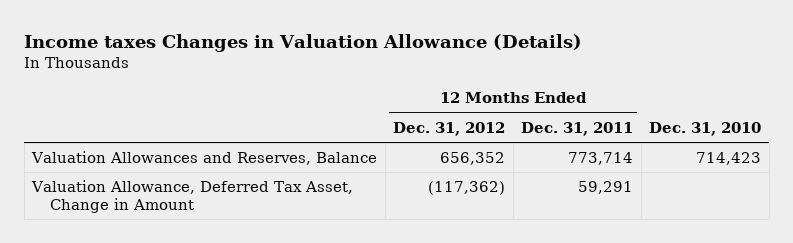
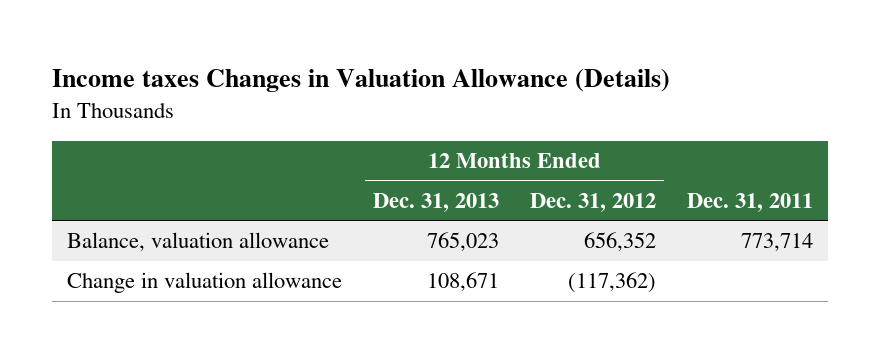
- | 12 Months Ended Dec. 31, 2012 | 12 Months Ended Dec. 31, 2011 | Dec. 31, 2010
+ | 12 Months Ended Dec. 31, 2013 | 12 Months Ended Dec. 31, 2012 | Dec. 31, 2011
- Valuation Allowances and Reserves, Balance | 656,352 | 773,714 | 714,423
- Valuation Allowance, Deferred Tax Asset, Change in Amount | (117,362) | 59,291 |
+ Balance, valuation allowance | 765,023 | 656,352 | 773,714
+ Change in valuation allowance | 108,671 | (117,362) |

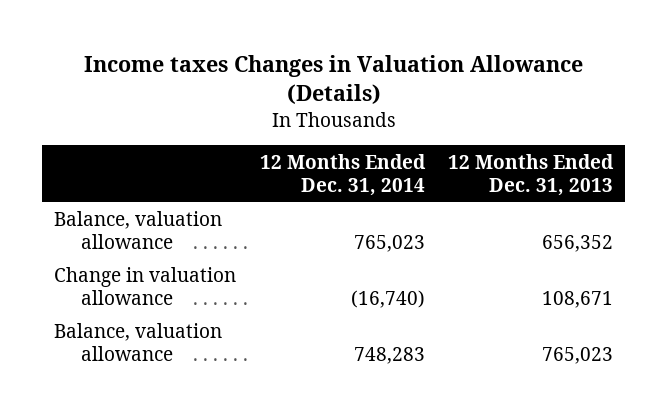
- | 12 Months Ended Dec. 31, 2013 | 12 Months Ended Dec. 31, 2012 | Dec. 31, 2011
+ | 12 Months Ended Dec. 31, 2014 | 12 Months Ended Dec. 31, 2013
+ Balance, valuation allowance | 765,023 | 656,352
moved down: Balance, valuation allowance | 748,283 | 765,023

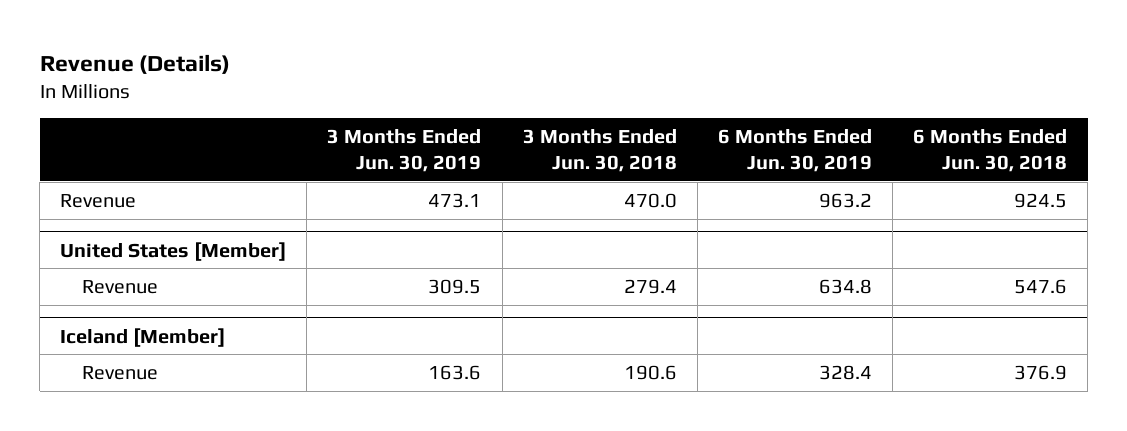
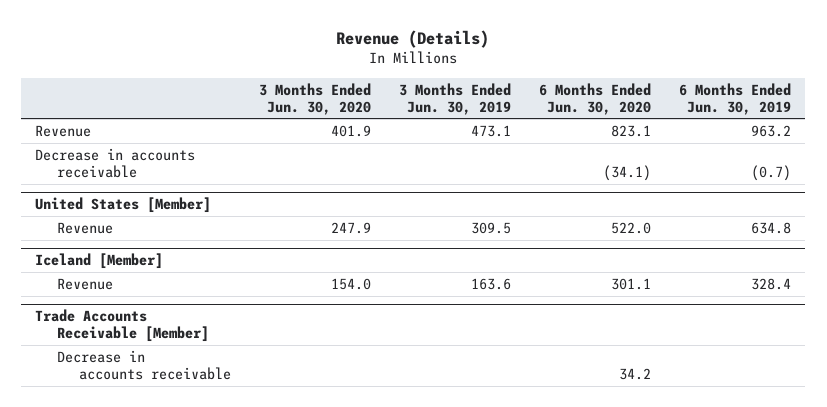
- | 3 Months Ended Jun. 30, 2019 | 3 Months Ended Jun. 30, 2018 | 6 Months Ended Jun. 30, 2019 | 6 Months Ended Jun. 30, 2018
+ | 3 Months Ended Jun. 30, 2020 | 3 Months Ended Jun. 30, 2019 | 6 Months Ended Jun. 30, 2020 | 6 Months Ended Jun. 30, 2019
+ Decrease in accounts receivable | | | (34.1) | (0.7)
+ Trade Accounts Receivable [Member]
+ Decrease in accounts receivable | | | 34.2 |

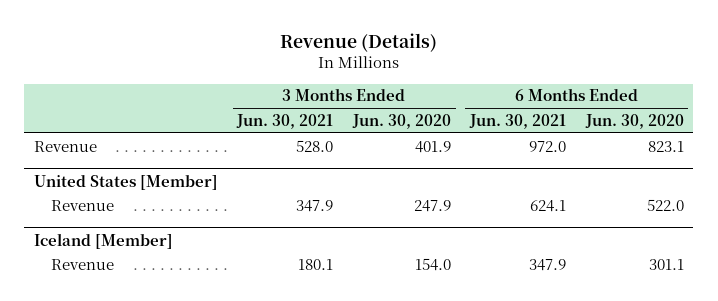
- | 3 Months Ended Jun. 30, 2020 | 3 Months Ended Jun. 30, 2019 | 6 Months Ended Jun. 30, 2020 | 6 Months Ended Jun. 30, 2019
+ | 3 Months Ended Jun. 30, 2021 | 3 Months Ended Jun. 30, 2020 | 6 Months Ended Jun. 30, 2021 | 6 Months Ended Jun. 30, 2020
- Decrease in accounts receivable | | | (34.1) | (0.7)
- Trade Accounts Receivable [Member]
- Decrease in accounts receivable | | | 34.2 |

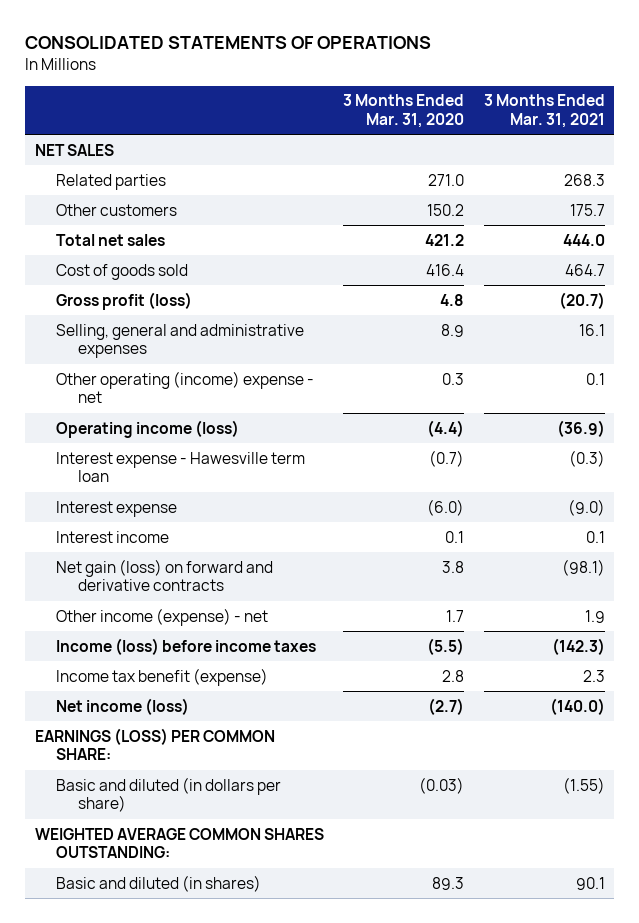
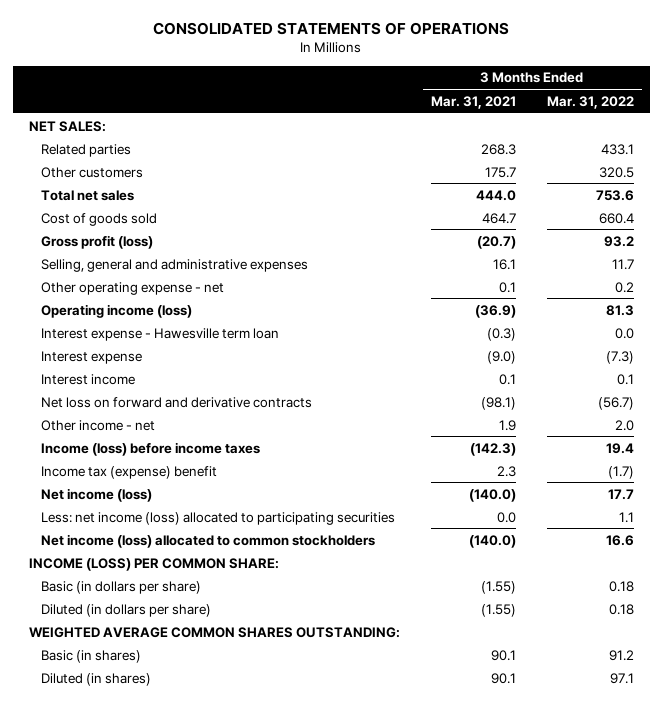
- | 3 Months Ended Mar. 31, 2020 | 3 Months Ended Mar. 31, 2021
+ | 3 Months Ended Mar. 31, 2021 | 3 Months Ended Mar. 31, 2022
- NET SALES
+ NET SALES:
- Other operating (income) expense - net | 0.3 | 0.1
+ Other operating expense - net | 0.1 | 0.2
- Net gain (loss) on forward and derivative contracts | 3.8 | (98.1)
- Other income (expense) - net | 1.7 | 1.9
+ Net loss on forward and derivative contracts | (98.1) | (56.7)
+ Other income - net | 1.9 | 2.0
- Income tax benefit (expense) | 2.8 | 2.3
+ Income tax (expense) benefit | 2.3 | (1.7)
- EARNINGS (LOSS) PER COMMON SHARE:
- Basic and diluted (in dollars per share) | (0.03) | (1.55)
+ Less: net income (loss) allocated to participating securities | 0.0 | 1.1
+ Net income (loss) allocated to common stockholders | (140.0) | 16.6
+ INCOME (LOSS) PER COMMON SHARE:
+ Basic (in dollars per share) | (1.55) | 0.18
+ Diluted (in dollars per share) | (1.55) | 0.18
- Basic and diluted (in shares) | 89.3 | 90.1
+ Basic (in shares) | 90.1 | 91.2
+ Diluted (in shares) | 90.1 | 97.1

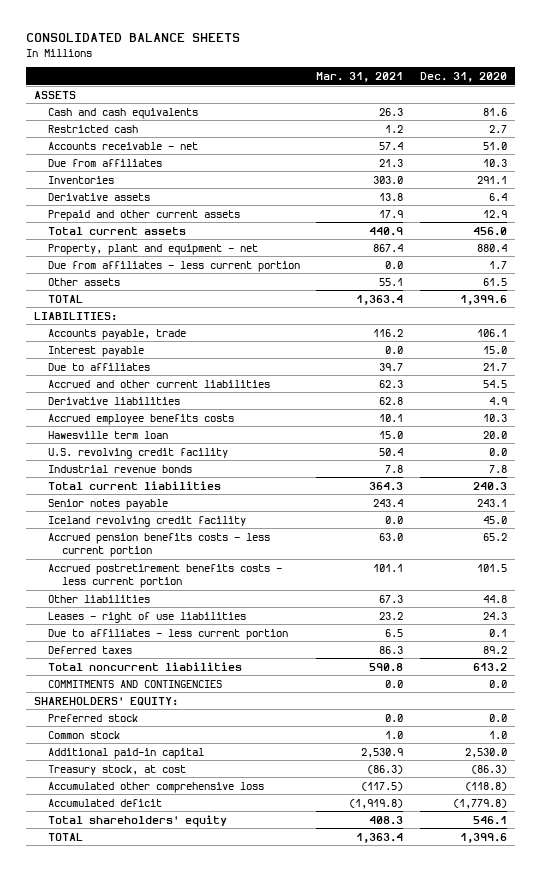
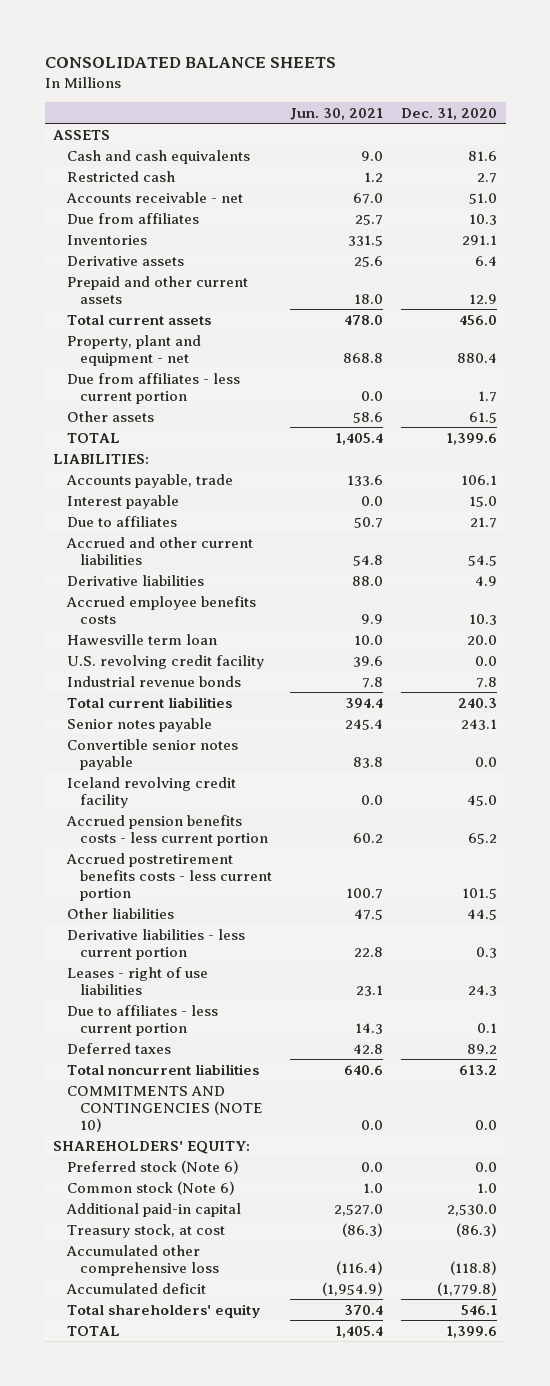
- | Mar. 31, 2021 | Dec. 31, 2020
+ | Jun. 30, 2021 | Dec. 31, 2020
+ Convertible senior notes payable | 83.8 | 0.0
- Other liabilities | 67.3 | 44.8
+ Other liabilities | 47.5 | 44.5
+ Derivative liabilities - less current portion | 22.8 | 0.3
- COMMITMENTS AND CONTINGENCIES | 0.0 | 0.0
+ COMMITMENTS AND CONTINGENCIES (NOTE 10) | 0.0 | 0.0
- Preferred stock | 0.0 | 0.0
- Common stock | 1.0 | 1.0
+ Preferred stock (Note 6) | 0.0 | 0.0
+ Common stock (Note 6) | 1.0 | 1.0

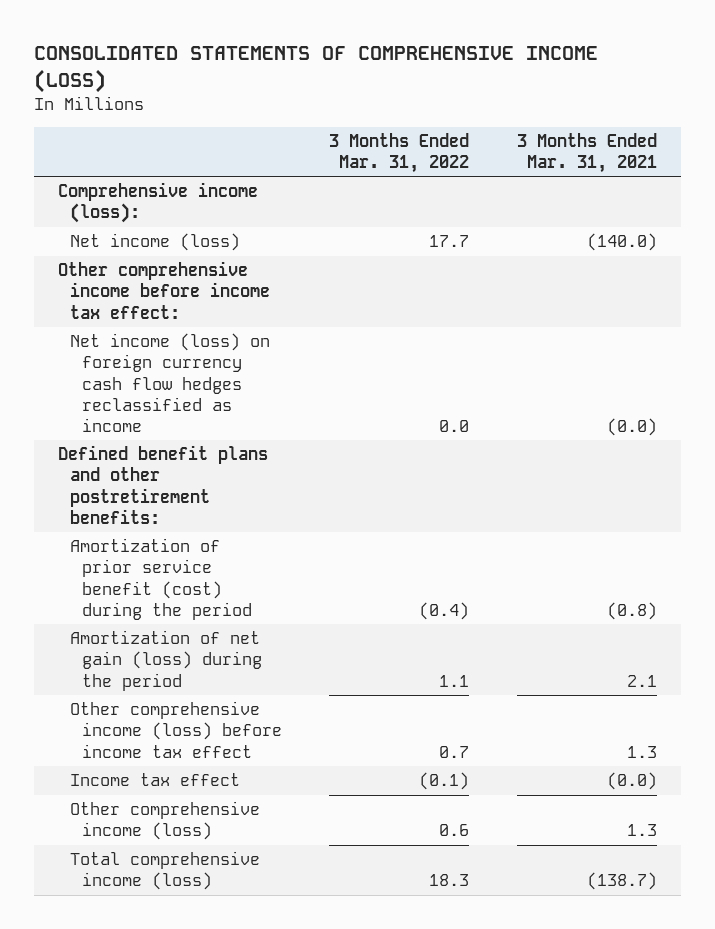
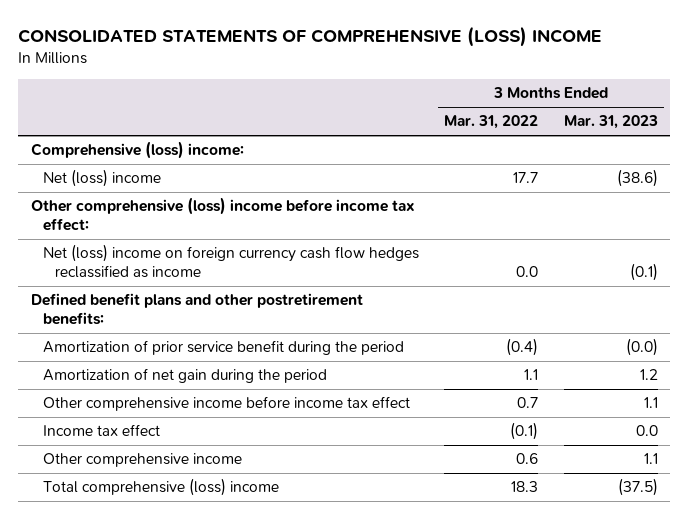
- CONSOLIDATED STATEMENTS OF COMPREHENSIVE INCOME (LOSS)
+ CONSOLIDATED STATEMENTS OF COMPREHENSIVE (LOSS) INCOME
- | 3 Months Ended Mar. 31, 2022 | 3 Months Ended Mar. 31, 2021
+ | 3 Months Ended Mar. 31, 2022 | 3 Months Ended Mar. 31, 2023
- Comprehensive income (loss):
- Net income (loss) | 17.7 | (140.0)
- Other comprehensive income before income tax effect:
- Net income (loss) on foreign currency cash flow hedges reclassified as income | 0.0 | (0.0)
+ Comprehensive (loss) income:
+ Net (loss) income | 17.7 | (38.6)
+ Other comprehensive (loss) income before income tax effect:
+ Net (loss) income on foreign currency cash flow hedges reclassified as income | 0.0 | (0.1)
- Amortization of prior service benefit (cost) during the period | (0.4) | (0.8)
- Amortization of net gain (loss) during the period | 1.1 | 2.1
- Other comprehensive income (loss) before income tax effect | 0.7 | 1.3
+ Amortization of prior service benefit during the period | (0.4) | (0.0)
+ Amortization of net gain during the period | 1.1 | 1.2
+ Other comprehensive income before income tax effect | 0.7 | 1.1
- Other comprehensive income (loss) | 0.6 | 1.3
- Total comprehensive income (loss) | 18.3 | (138.7)
+ Other comprehensive income | 0.6 | 1.1
+ Total comprehensive (loss) income | 18.3 | (37.5)

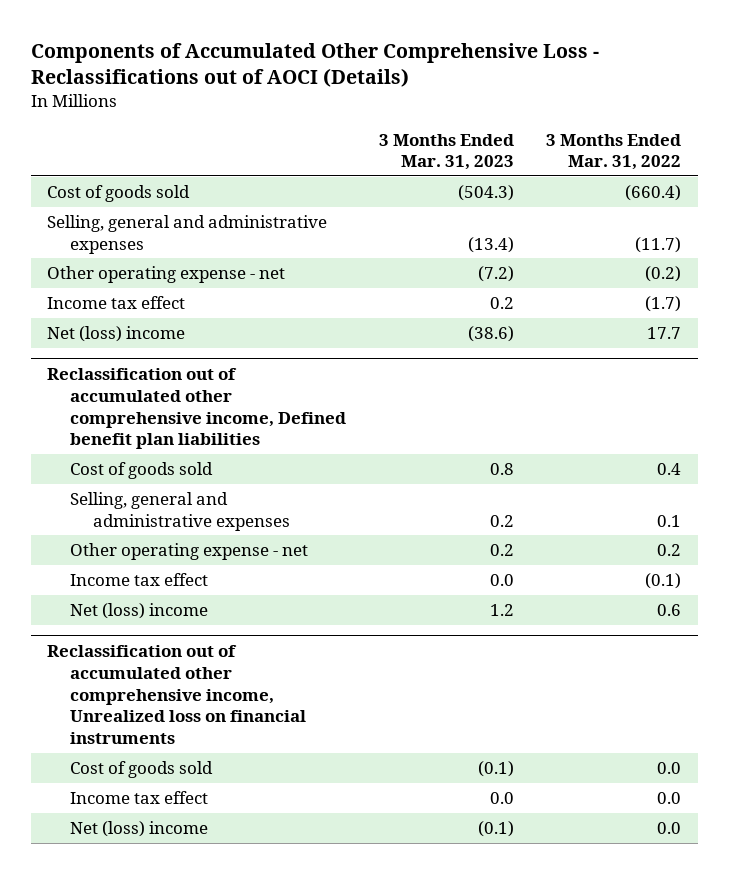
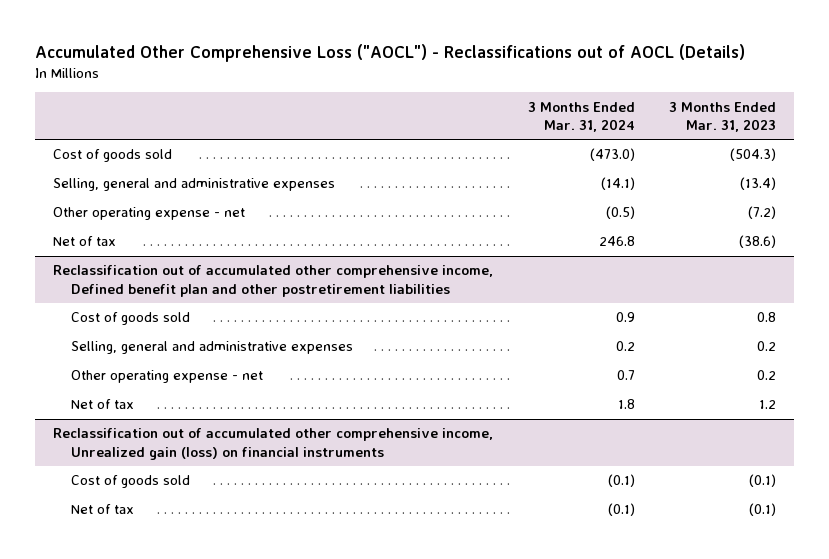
- Components of Accumulated Other Comprehensive Loss - Reclassifications out of AOCI (Details)
+ Accumulated Other Comprehensive Loss ("AOCL") - Reclassifications out of AOCL (Details)
- | 3 Months Ended Mar. 31, 2023 | 3 Months Ended Mar. 31, 2022
+ | 3 Months Ended Mar. 31, 2024 | 3 Months Ended Mar. 31, 2023
- Income tax effect | 0.2 | (1.7)
- Net (loss) income | (38.6) | 17.7
- Reclassification out of accumulated other comprehensive income, Defined benefit plan liabilities
+ Net of tax | 246.8 | (38.6)
+ Reclassification out of accumulated other comprehensive income, Defined benefit plan and other postretirement liabilities
- Income tax effect | 0.0 | (0.1)
- Net (loss) income | 1.2 | 0.6
- Reclassification out of accumulated other comprehensive income, Unrealized loss on financial instruments
+ Net of tax | 1.8 | 1.2
+ Reclassification out of accumulated other comprehensive income, Unrealized gain (loss) on financial instruments
- Income tax effect | 0.0 | 0.0
- Net (loss) income | (0.1) | 0.0
+ Net of tax | (0.1) | (0.1)

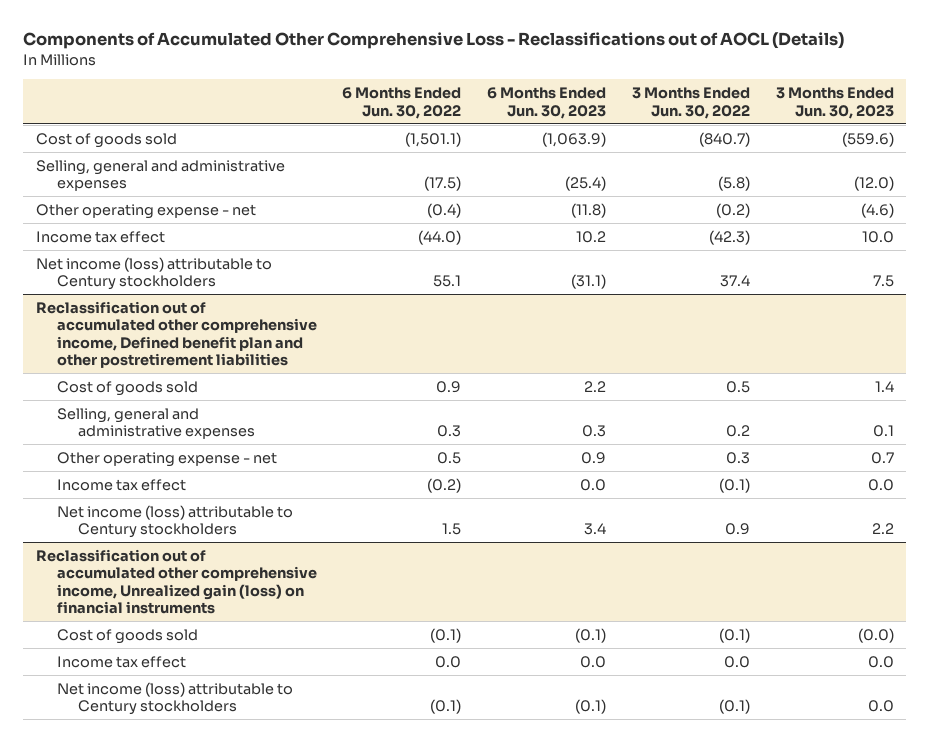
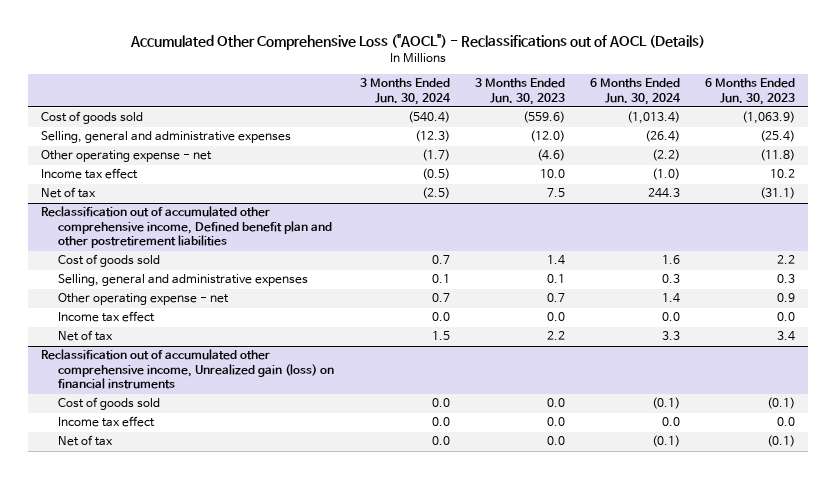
- Components of Accumulated Other Comprehensive Loss - Reclassifications out of AOCL (Details)
+ Accumulated Other Comprehensive Loss ("AOCL") - Reclassifications out of AOCL (Details)
- | 6 Months Ended Jun. 30, 2022 | 6 Months Ended Jun. 30, 2023 | 3 Months Ended Jun. 30, 2022 | 3 Months Ended Jun. 30, 2023
+ | 3 Months Ended Jun. 30, 2024 | 3 Months Ended Jun. 30, 2023 | 6 Months Ended Jun. 30, 2024 | 6 Months Ended Jun. 30, 2023
- Net income (loss) attributable to Century stockholders | 55.1 | (31.1) | 37.4 | 7.5
+ Net of tax | (2.5) | 7.5 | 244.3 | (31.1)
@ Reclassification out of accumulated other comprehensive income, Defined benefit plan and other postretirement liabilities
- Net income (loss) attributable to Century stockholders | 1.5 | 3.4 | 0.9 | 2.2
+ Net of tax | 1.5 | 2.2 | 3.3 | 3.4
@ Reclassification out of accumulated other comprehensive income, Unrealized gain (loss) on financial instruments
- Cost of goods sold | (0.1) | (0.1) | (0.1) | (0.0)
+ Cost of goods sold | 0.0 | 0.0 | (0.1) | (0.1)
- Net income (loss) attributable to Century stockholders | (0.1) | (0.1) | (0.1) | 0.0
+ Net of tax | 0.0 | 0.0 | (0.1) | (0.1)

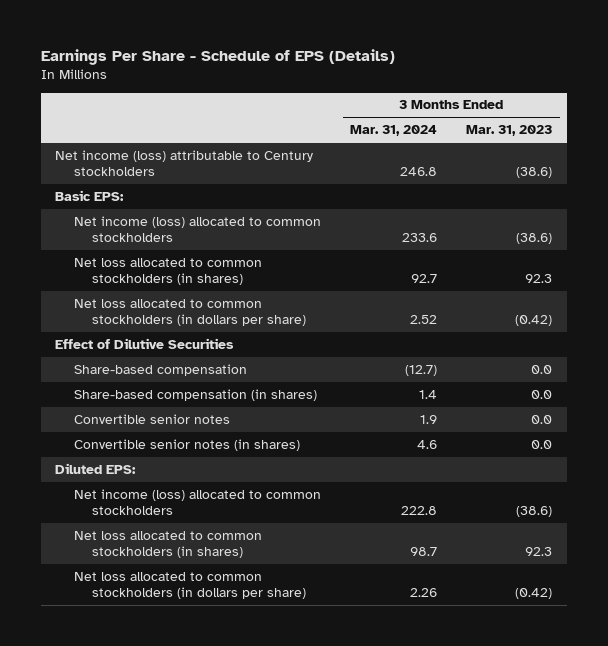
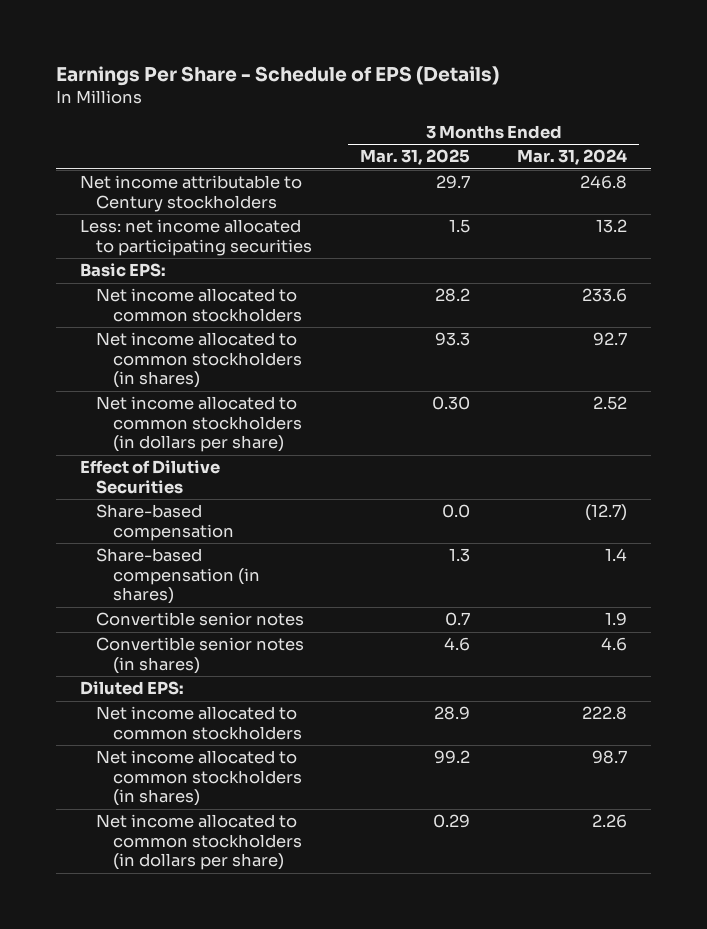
- | 3 Months Ended Mar. 31, 2024 | 3 Months Ended Mar. 31, 2023
+ | 3 Months Ended Mar. 31, 2025 | 3 Months Ended Mar. 31, 2024
- Net income (loss) attributable to Century stockholders | 246.8 | (38.6)
+ Net income attributable to Century stockholders | 29.7 | 246.8
+ Less: net income allocated to participating securities | 1.5 | 13.2
- Net income (loss) allocated to common stockholders | 233.6 | (38.6)
- Net loss allocated to common stockholders (in shares) | 92.7 | 92.3
- Net loss allocated to common stockholders (in dollars per share) | 2.52 | (0.42)
+ Net income allocated to common stockholders | 28.2 | 233.6
+ Net income allocated to common stockholders (in shares) | 93.3 | 92.7
+ Net income allocated to common stockholders (in dollars per share) | 0.30 | 2.52
- Net income (loss) allocated to common stockholders | 222.8 | (38.6)
- Net loss allocated to common stockholders (in shares) | 98.7 | 92.3
- Net loss allocated to common stockholders (in dollars per share) | 2.26 | (0.42)
+ Net income allocated to common stockholders | 28.9 | 222.8
+ Net income allocated to common stockholders (in shares) | 99.2 | 98.7
+ Net income allocated to common stockholders (in dollars per share) | 0.29 | 2.26

